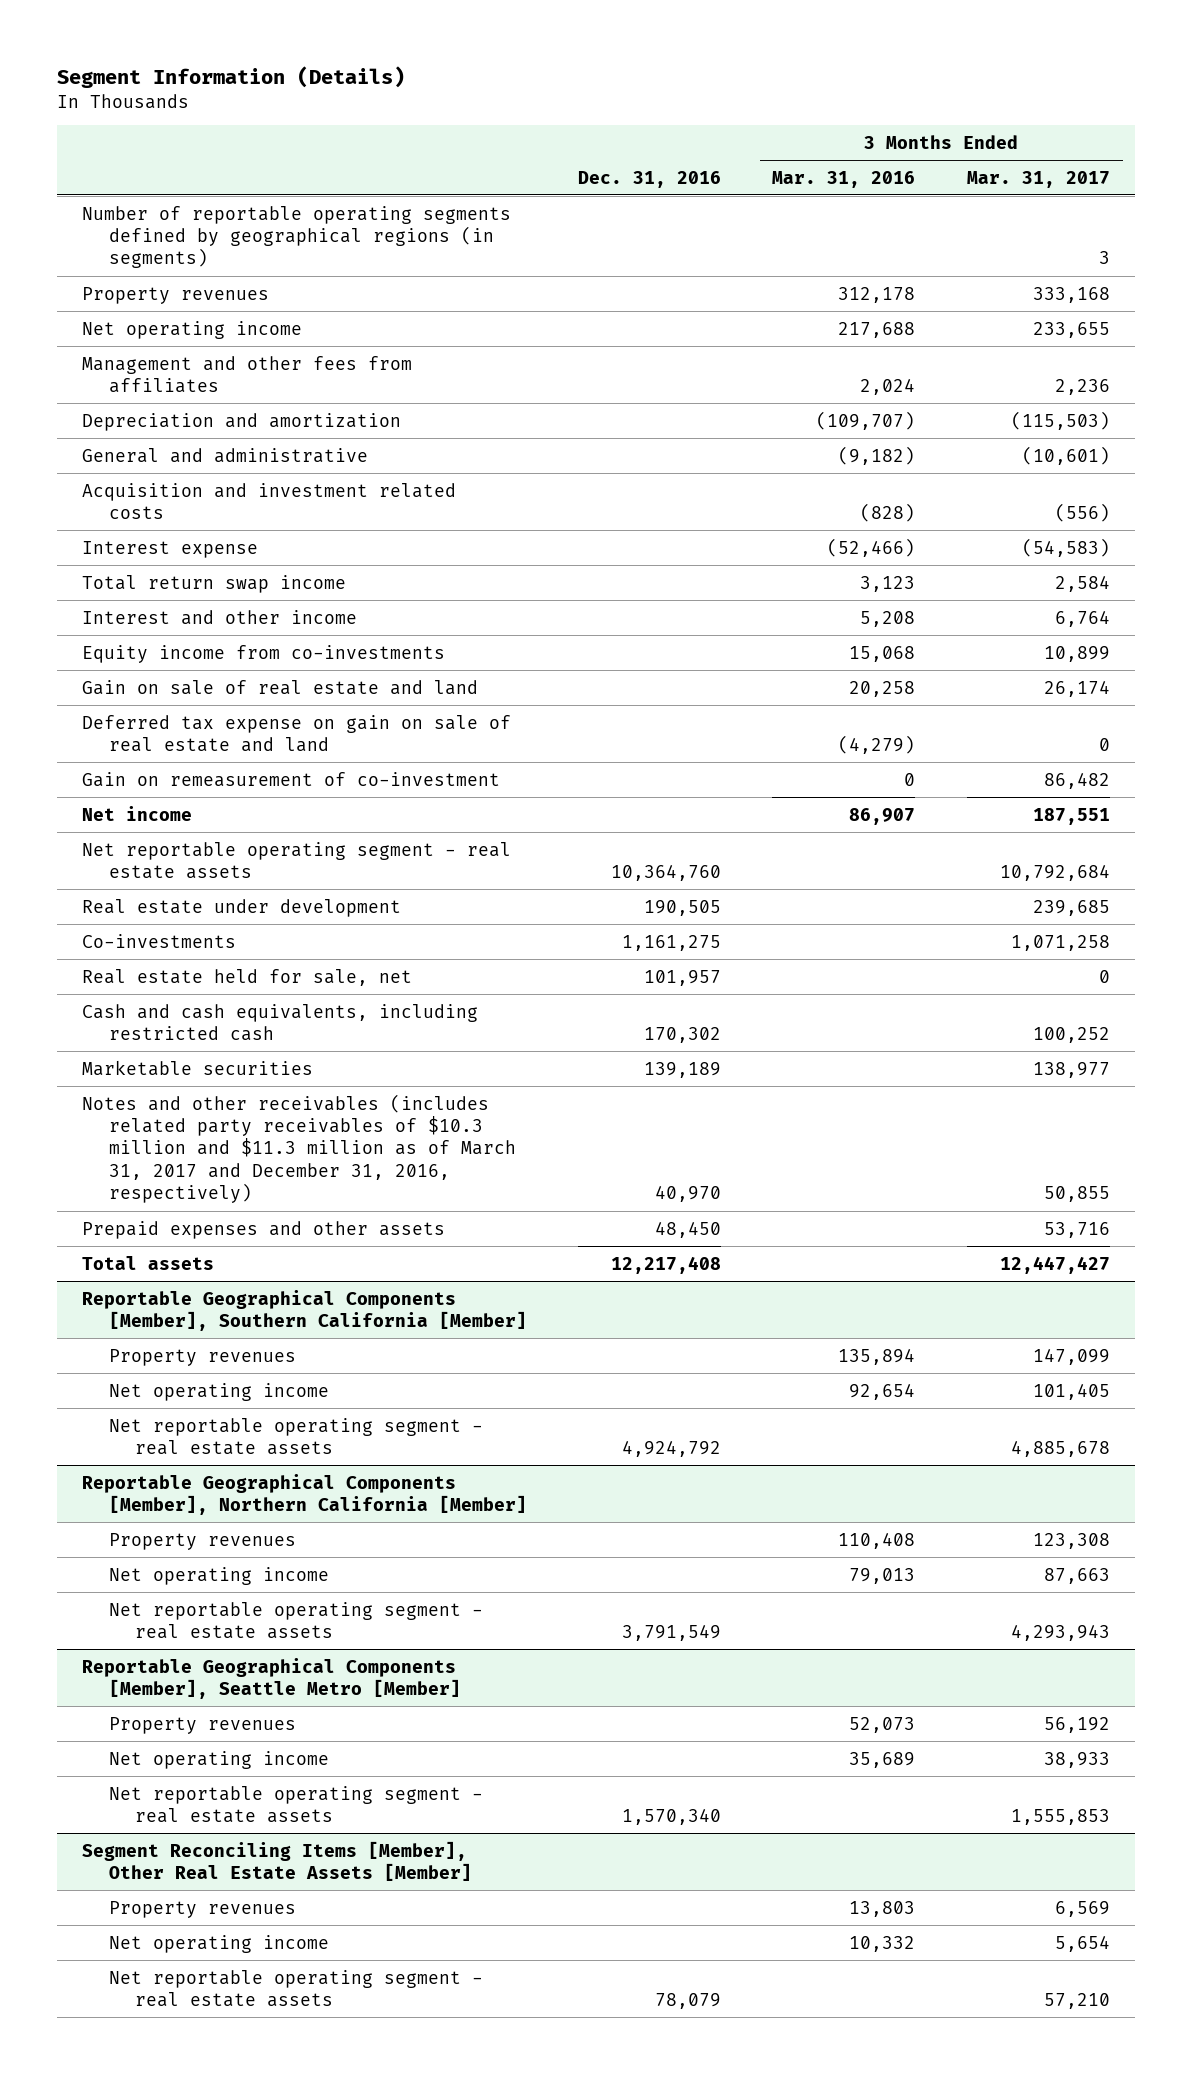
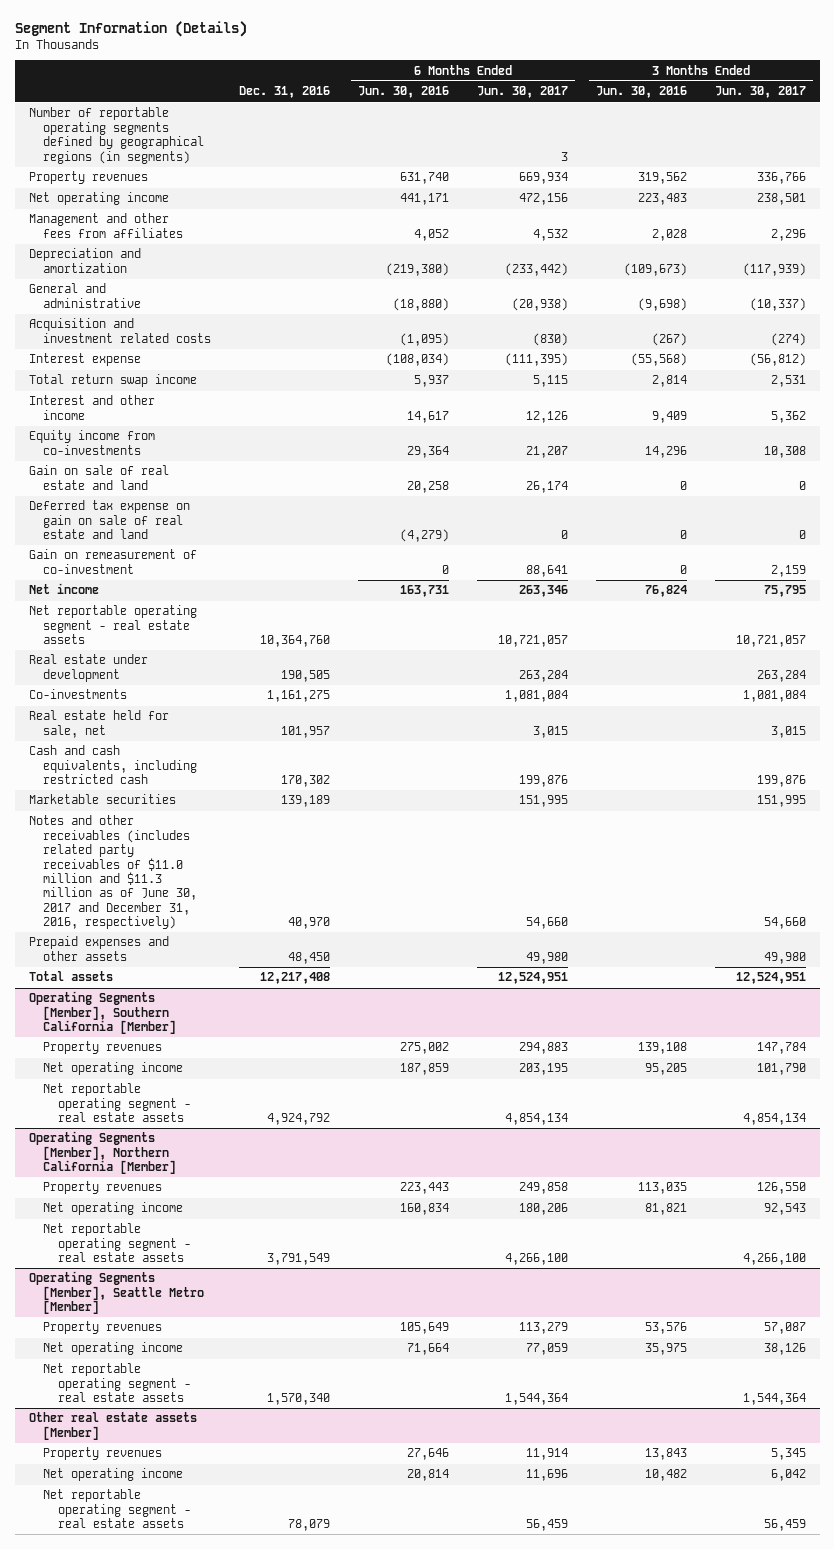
- | Dec. 31, 2016 | 3 Months Ended Mar. 31, 2016 | 3 Months Ended Mar. 31, 2017
+ | Dec. 31, 2016 | 6 Months Ended Jun. 30, 2016 | 6 Months Ended Jun. 30, 2017 | 3 Months Ended Jun. 30, 2016 | 3 Months Ended Jun. 30, 2017
- Notes and other receivables (includes related party receivables of $10.3 million and $11.3 million as of March 31, 2017 and December 31, 2016, respectively) | 40,970 | | 50,855
+ Notes and other receivables (includes related party receivables of $11.0 million and $11.3 million as of June 30, 2017 and December 31, 2016, respectively) | 40,970 | | 54,660 | | 54,660
- Reportable Geographical Components [Member], Southern California [Member]
+ Operating Segments [Member], Southern California [Member]
- Reportable Geographical Components [Member], Northern California [Member]
+ Operating Segments [Member], Northern California [Member]
- Reportable Geographical Components [Member], Seattle Metro [Member]
+ Operating Segments [Member], Seattle Metro [Member]
- Segment Reconciling Items [Member], Other Real Estate Assets [Member]
+ Other real estate assets [Member]

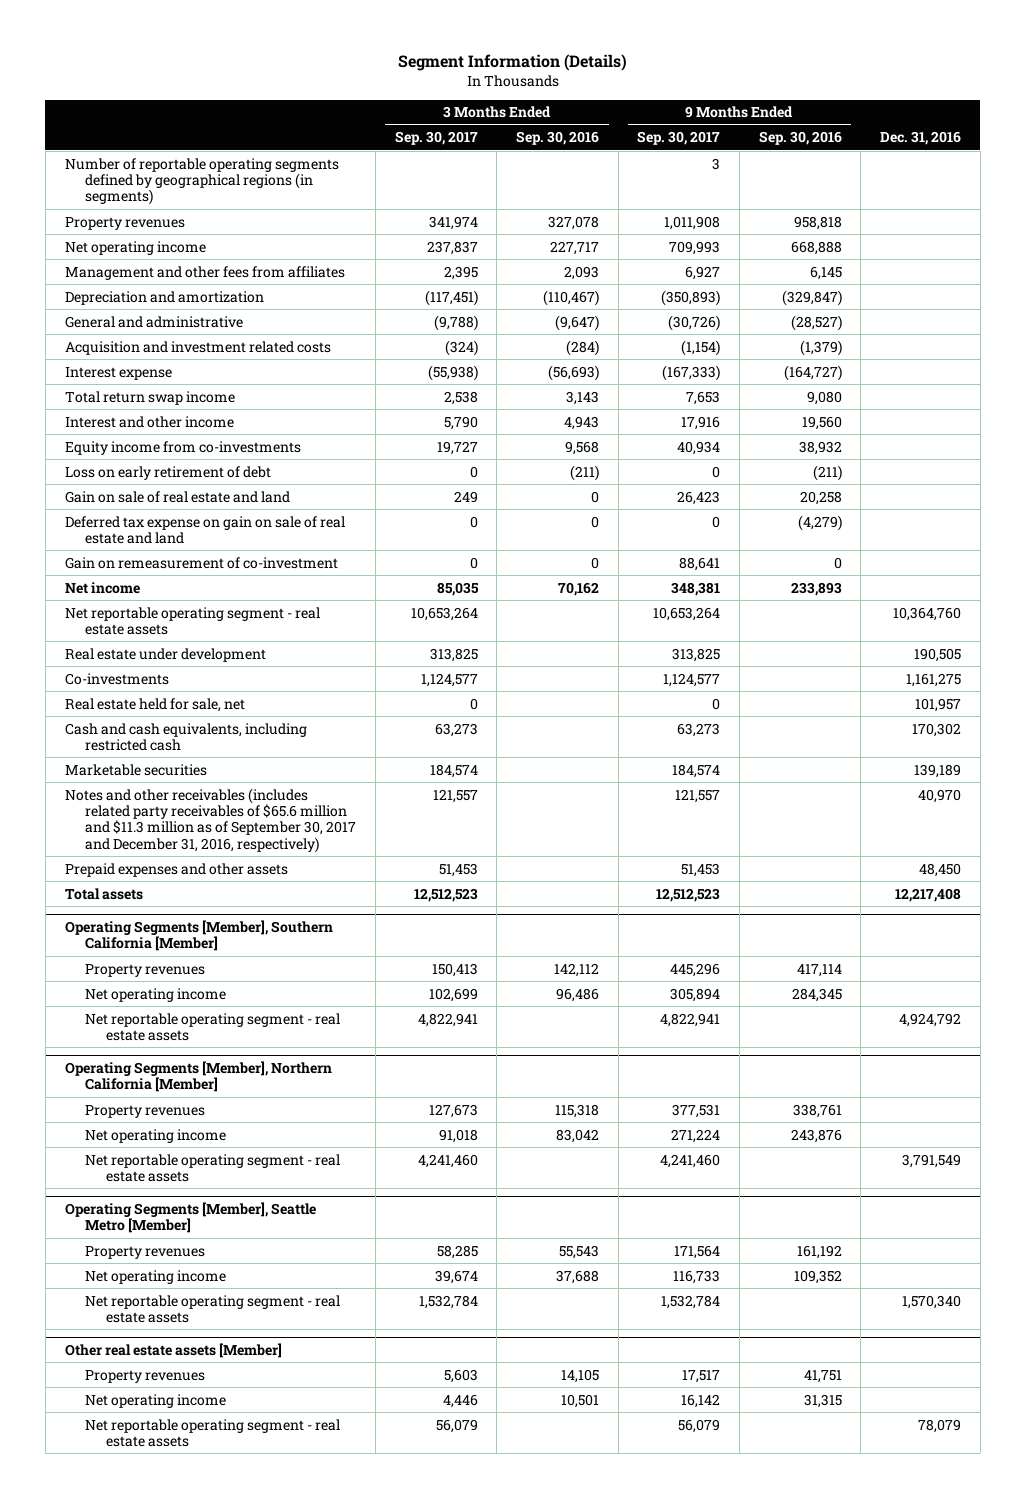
- | Dec. 31, 2016 | 6 Months Ended Jun. 30, 2016 | 6 Months Ended Jun. 30, 2017 | 3 Months Ended Jun. 30, 2016 | 3 Months Ended Jun. 30, 2017
+ | 3 Months Ended Sep. 30, 2017 | 3 Months Ended Sep. 30, 2016 | 9 Months Ended Sep. 30, 2017 | 9 Months Ended Sep. 30, 2016 | Dec. 31, 2016
+ Loss on early retirement of debt | 0 | (211) | 0 | (211) |
- Notes and other receivables (includes related party receivables of $11.0 million and $11.3 million as of June 30, 2017 and December 31, 2016, respectively) | 40,970 | | 54,660 | | 54,660
+ Notes and other receivables (includes related party receivables of $65.6 million and $11.3 million as of September 30, 2017 and December 31, 2016, respectively) | 121,557 | | 121,557 | | 40,970

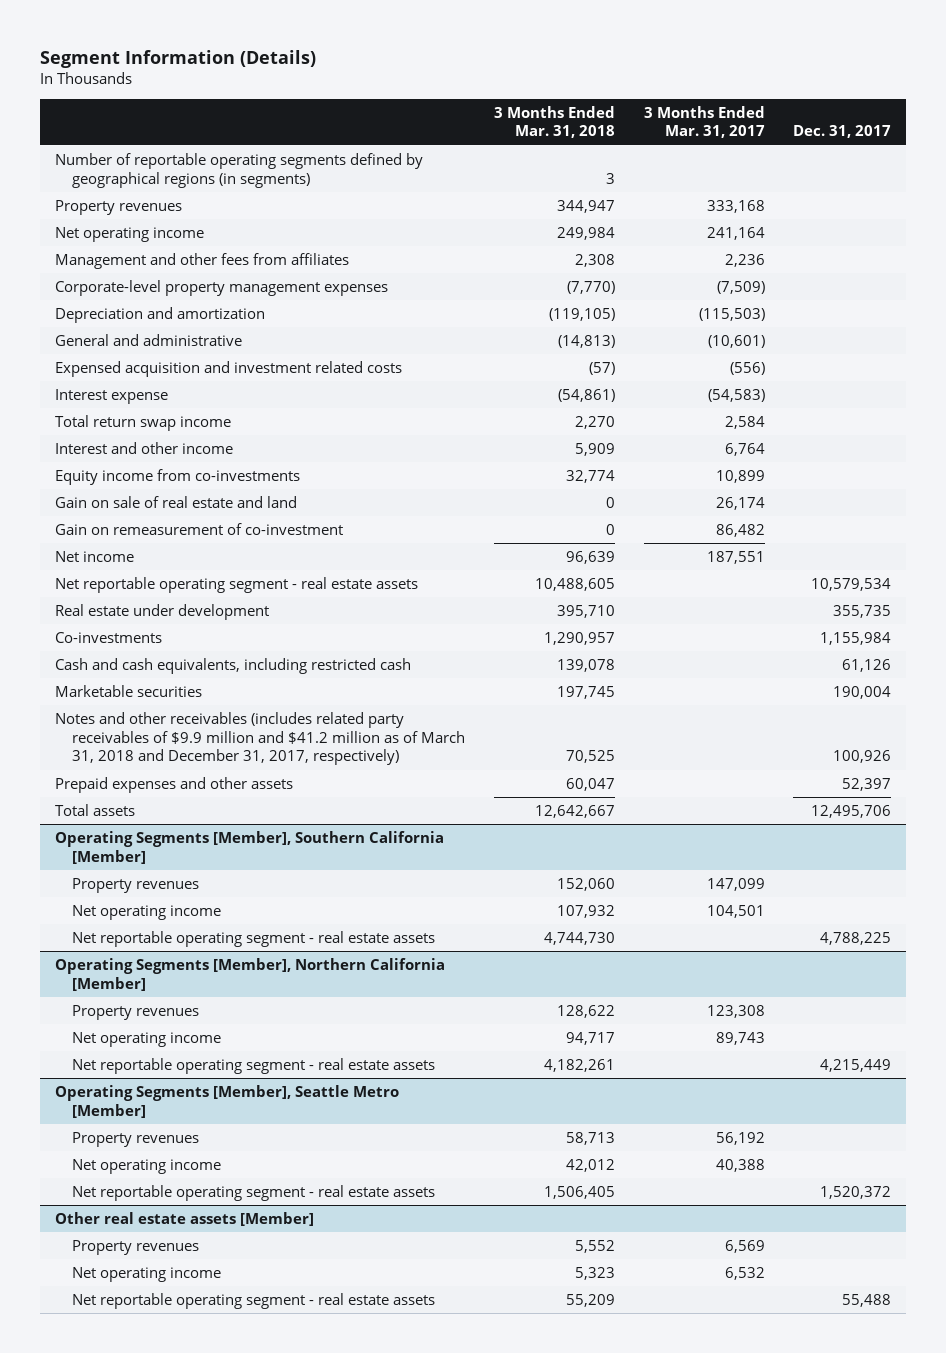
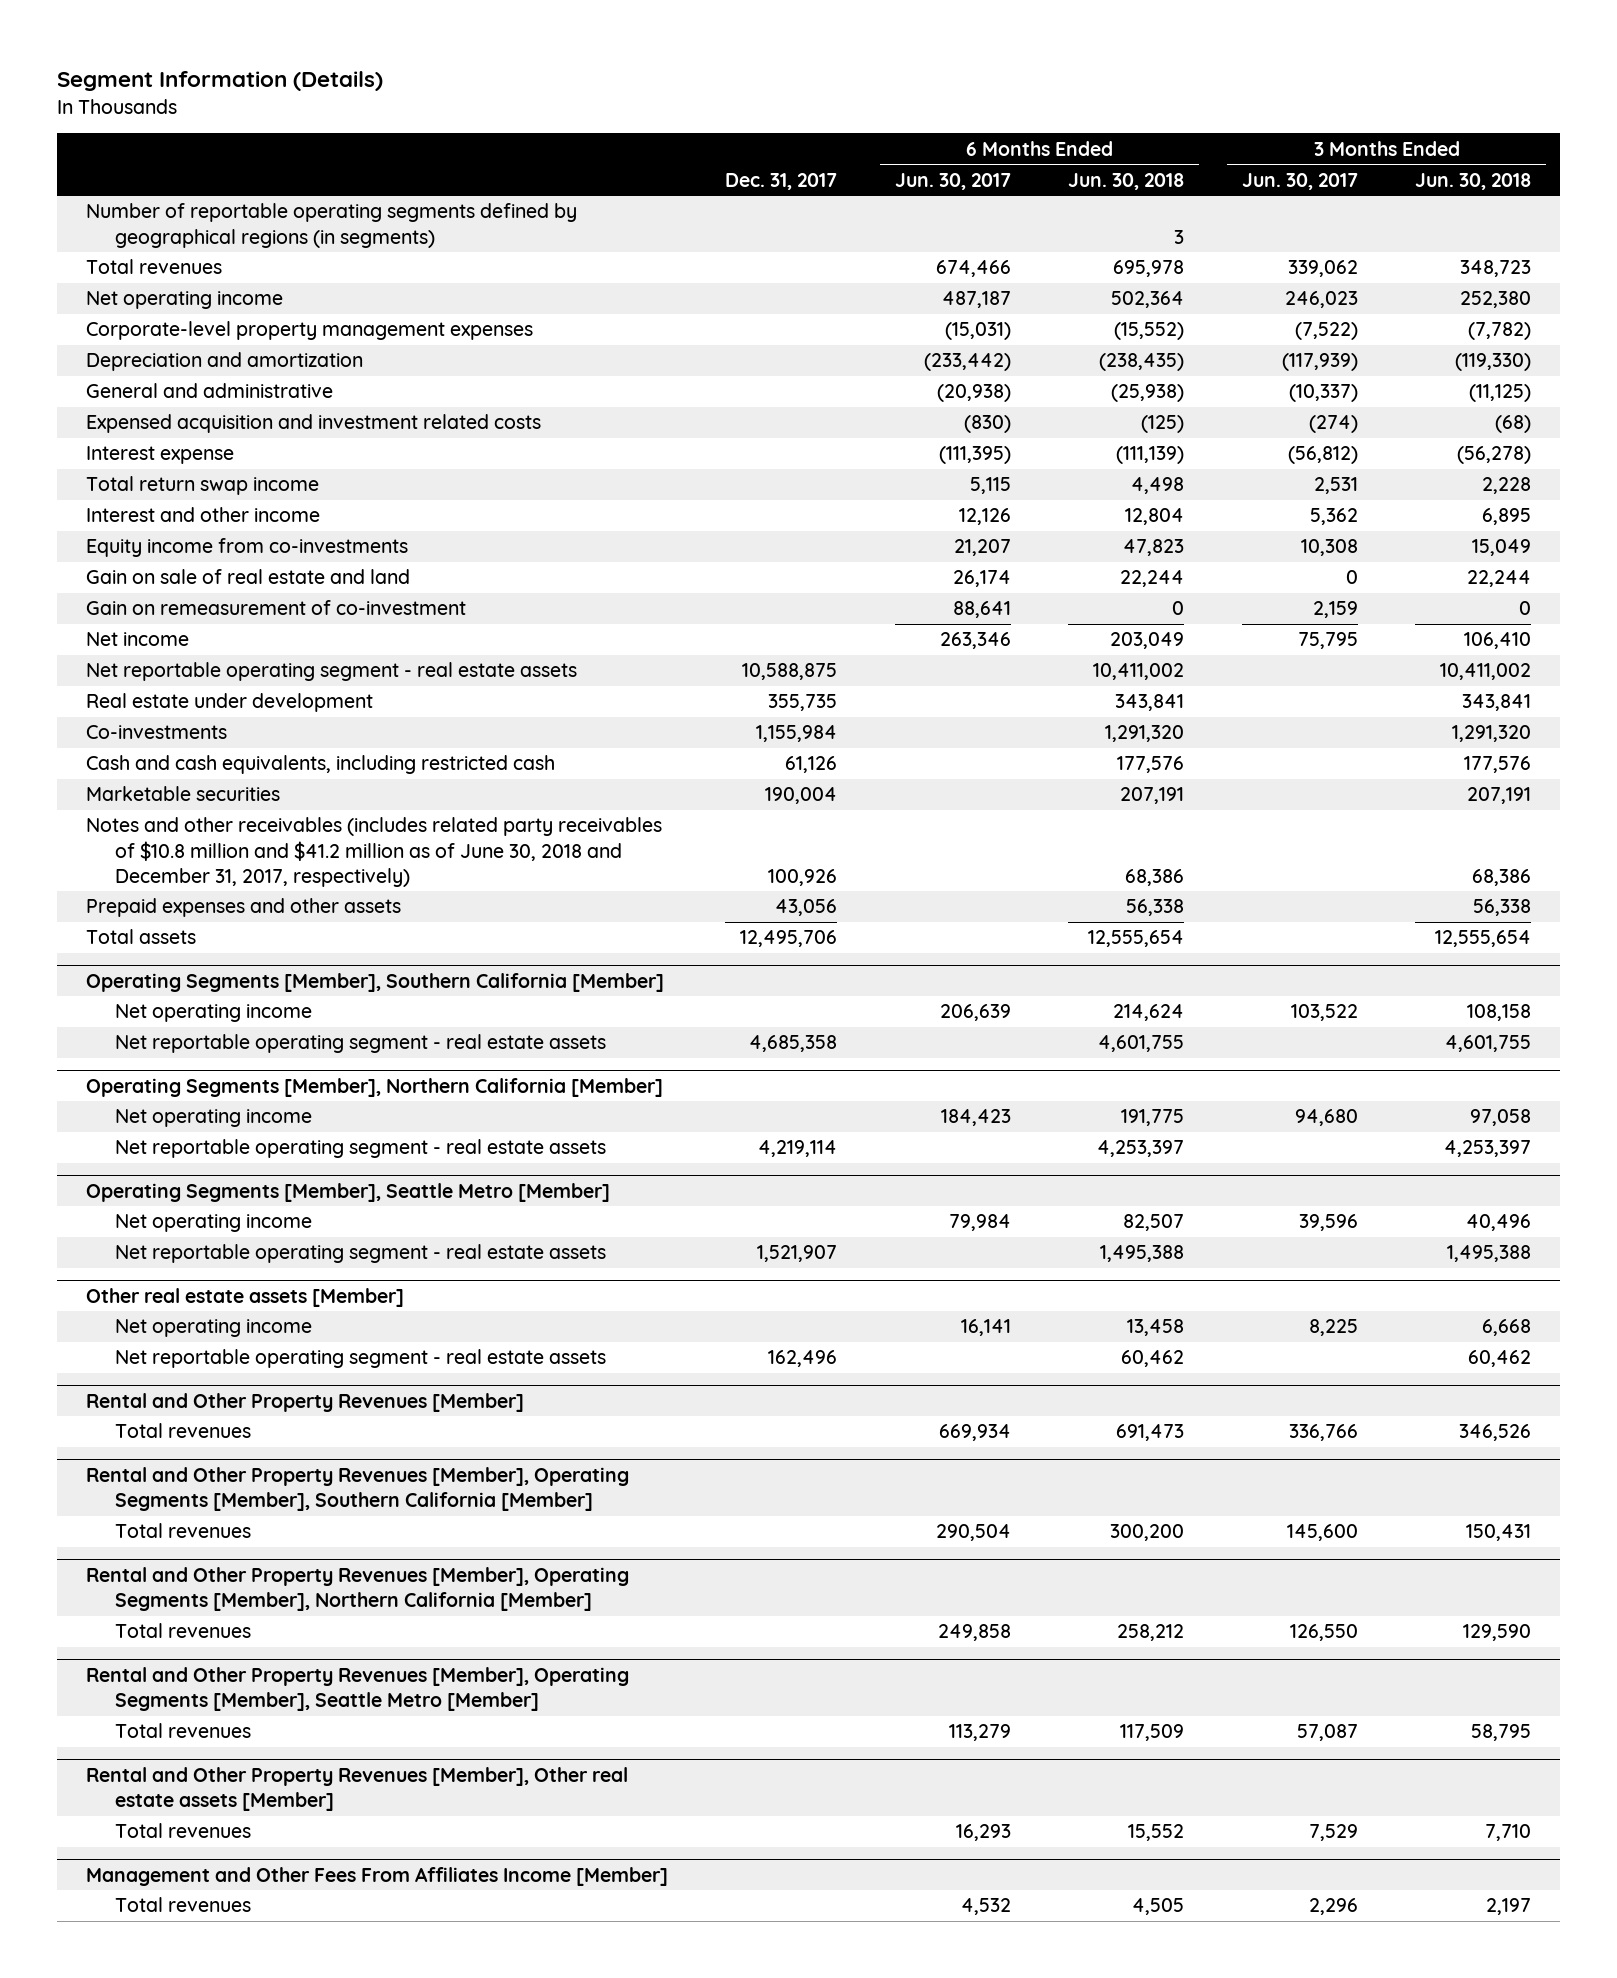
- | 3 Months Ended Mar. 31, 2018 | 3 Months Ended Mar. 31, 2017 | Dec. 31, 2017
+ | Dec. 31, 2017 | 6 Months Ended Jun. 30, 2017 | 6 Months Ended Jun. 30, 2018 | 3 Months Ended Jun. 30, 2017 | 3 Months Ended Jun. 30, 2018
- Property revenues | 344,947 | 333,168 |
+ Total revenues | | 674,466 | 695,978 | 339,062 | 348,723
- Management and other fees from affiliates | 2,308 | 2,236 |
- Net reportable operating segment - real estate assets | 10,488,605 | | 10,579,534
+ Net reportable operating segment - real estate assets | 10,588,875 | | 10,411,002 | | 10,411,002
- Notes and other receivables (includes related party receivables of $9.9 million and $41.2 million as of March 31, 2018 and December 31, 2017, respectively) | 70,525 | | 100,926
- Prepaid expenses and other assets | 60,047 | | 52,397
+ Notes and other receivables (includes related party receivables of $10.8 million and $41.2 million as of June 30, 2018 and December 31, 2017, respectively) | 100,926 | | 68,386 | | 68,386
+ Prepaid expenses and other assets | 43,056 | | 56,338 | | 56,338
@ Operating Segments [Member], Southern California [Member]
- Property revenues | 152,060 | 147,099 |
- Net reportable operating segment - real estate assets | 4,744,730 | | 4,788,225
+ Net reportable operating segment - real estate assets | 4,685,358 | | 4,601,755 | | 4,601,755
@ Operating Segments [Member], Northern California [Member]
- Property revenues | 128,622 | 123,308 |
- Net reportable operating segment - real estate assets | 4,182,261 | | 4,215,449
+ Net reportable operating segment - real estate assets | 4,219,114 | | 4,253,397 | | 4,253,397
@ Operating Segments [Member], Seattle Metro [Member]
- Property revenues | 58,713 | 56,192 |
- Net reportable operating segment - real estate assets | 1,506,405 | | 1,520,372
+ Net reportable operating segment - real estate assets | 1,521,907 | | 1,495,388 | | 1,495,388
@ Other real estate assets [Member]
- Property revenues | 5,552 | 6,569 |
- Net reportable operating segment - real estate assets | 55,209 | | 55,488
+ Net reportable operating segment - real estate assets | 162,496 | | 60,462 | | 60,462
+ Rental and Other Property Revenues [Member]
+ Total revenues | | 669,934 | 691,473 | 336,766 | 346,526
+ Rental and Other Property Revenues [Member], Operating Segments [Member], Southern California [Member]
+ Total revenues | | 290,504 | 300,200 | 145,600 | 150,431
+ Rental and Other Property Revenues [Member], Operating Segments [Member], Northern California [Member]
+ Total revenues | | 249,858 | 258,212 | 126,550 | 129,590
+ Rental and Other Property Revenues [Member], Operating Segments [Member], Seattle Metro [Member]
+ Total revenues | | 113,279 | 117,509 | 57,087 | 58,795
+ Rental and Other Property Revenues [Member], Other real estate assets [Member]
+ Total revenues | | 16,293 | 15,552 | 7,529 | 7,710
+ Management and Other Fees From Affiliates Income [Member]
+ Total revenues | | 4,532 | 4,505 | 2,296 | 2,197

